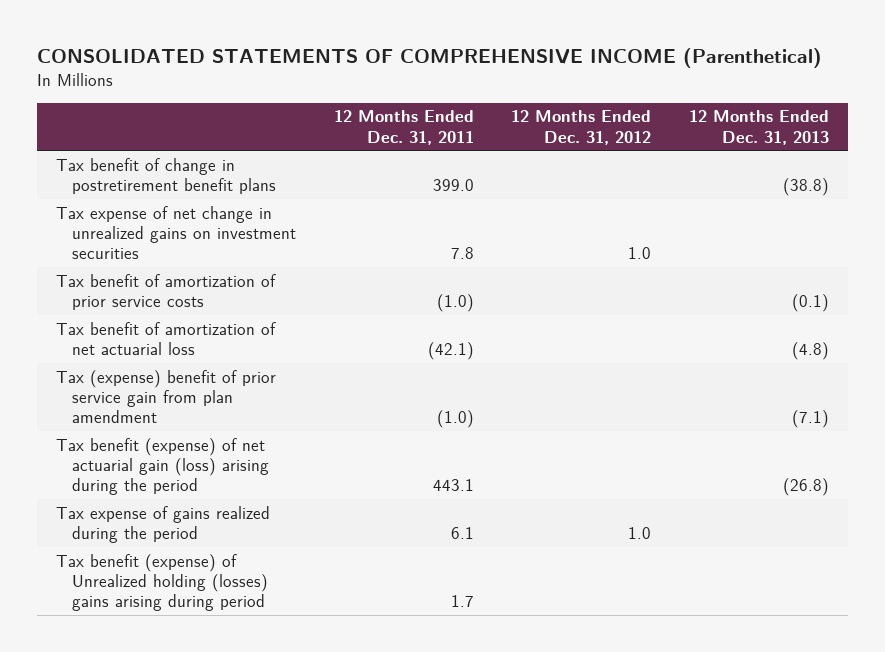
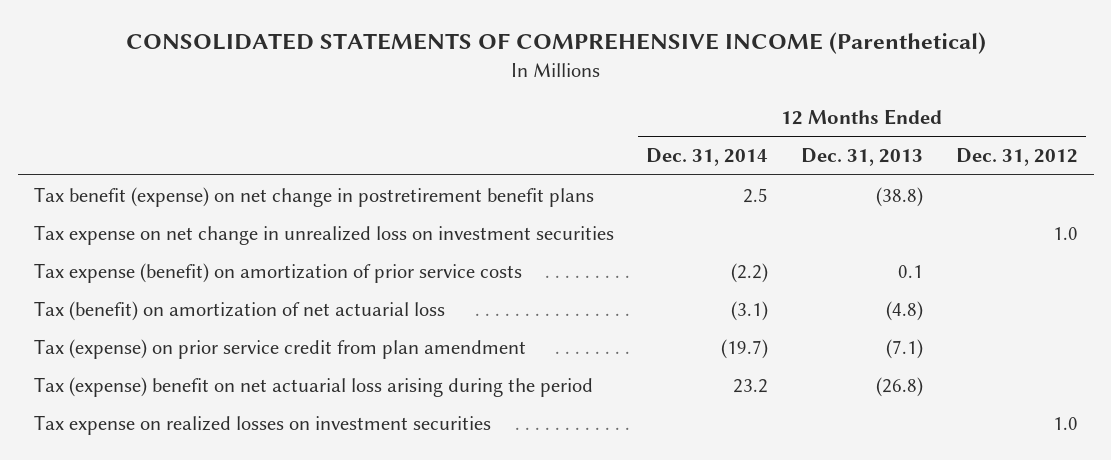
- | 12 Months Ended Dec. 31, 2011 | 12 Months Ended Dec. 31, 2012 | 12 Months Ended Dec. 31, 2013
+ | 12 Months Ended Dec. 31, 2014 | 12 Months Ended Dec. 31, 2013 | 12 Months Ended Dec. 31, 2012
- Tax benefit of change in postretirement benefit plans | 399.0 | | (38.8)
- Tax expense of net change in unrealized gains on investment securities | 7.8 | 1.0 |
- Tax benefit of amortization of prior service costs | (1.0) | | (0.1)
- Tax benefit of amortization of net actuarial loss | (42.1) | | (4.8)
- Tax (expense) benefit of prior service gain from plan amendment | (1.0) | | (7.1)
- Tax benefit (expense) of net actuarial gain (loss) arising during the period | 443.1 | | (26.8)
- Tax expense of gains realized during the period | 6.1 | 1.0 |
- Tax benefit (expense) of Unrealized holding (losses) gains arising during period | 1.7 | |
+ Tax benefit (expense) on net change in postretirement benefit plans | 2.5 | (38.8) |
+ Tax expense on net change in unrealized loss on investment securities | | | 1.0
+ Tax expense (benefit) on amortization of prior service costs | (2.2) | 0.1 |
+ Tax (benefit) on amortization of net actuarial loss | (3.1) | (4.8) |
+ Tax (expense) on prior service credit from plan amendment | (19.7) | (7.1) |
+ Tax (expense) benefit on net actuarial loss arising during the period | 23.2 | (26.8) |
+ Tax expense on realized losses on investment securities | | | 1.0

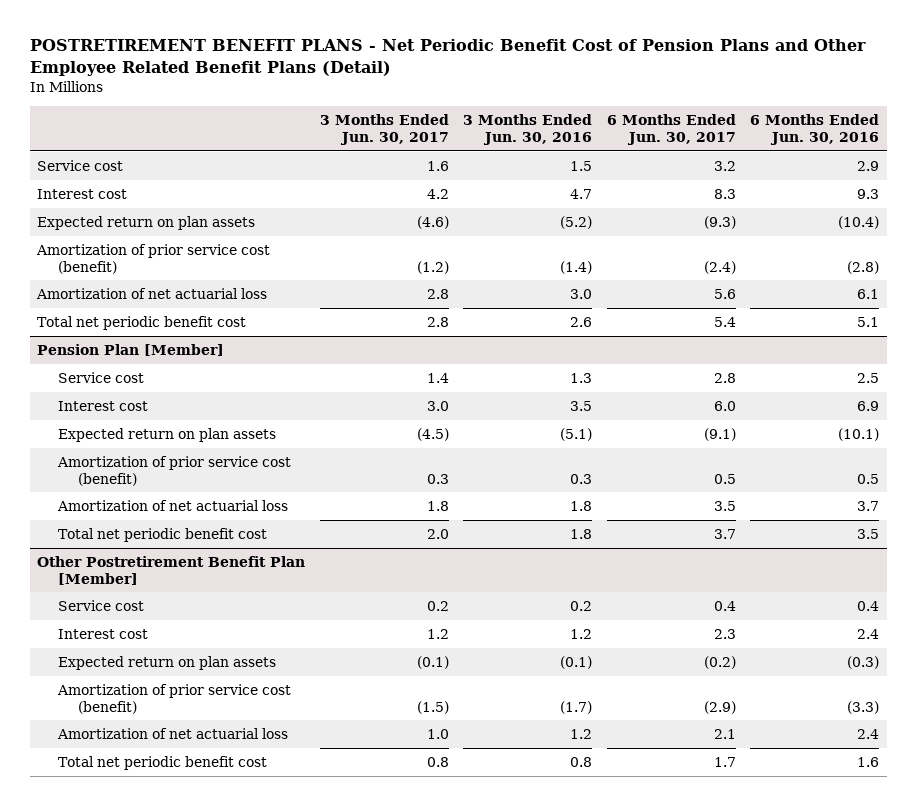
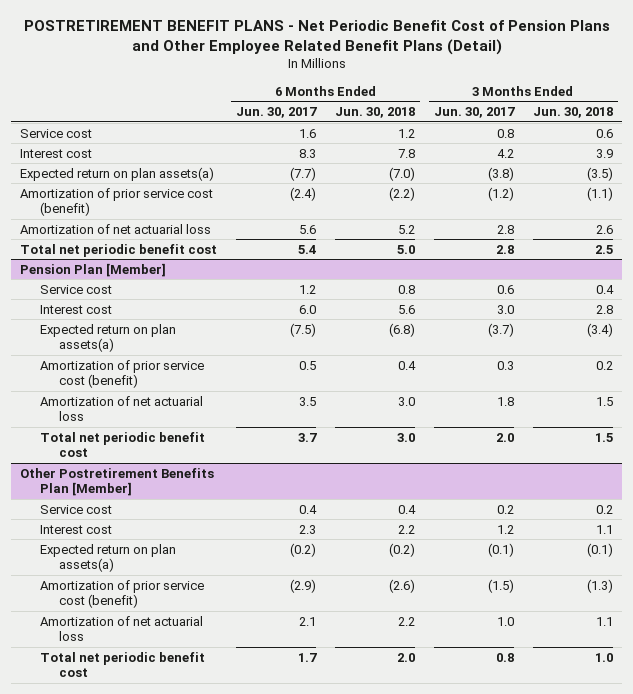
- | 3 Months Ended Jun. 30, 2017 | 3 Months Ended Jun. 30, 2016 | 6 Months Ended Jun. 30, 2017 | 6 Months Ended Jun. 30, 2016
+ | 6 Months Ended Jun. 30, 2017 | 6 Months Ended Jun. 30, 2018 | 3 Months Ended Jun. 30, 2017 | 3 Months Ended Jun. 30, 2018
- Service cost | 1.6 | 1.5 | 3.2 | 2.9
+ Service cost | 1.6 | 1.2 | 0.8 | 0.6
- Expected return on plan assets | (4.6) | (5.2) | (9.3) | (10.4)
+ Expected return on plan assets(a) | (7.7) | (7.0) | (3.8) | (3.5)
@ Pension Plan [Member]
- Service cost | 1.4 | 1.3 | 2.8 | 2.5
+ Service cost | 1.2 | 0.8 | 0.6 | 0.4
- Expected return on plan assets | (4.5) | (5.1) | (9.1) | (10.1)
+ Expected return on plan assets(a) | (7.5) | (6.8) | (3.7) | (3.4)
- Other Postretirement Benefit Plan [Member]
+ Other Postretirement Benefits Plan [Member]
- Expected return on plan assets | (0.1) | (0.1) | (0.2) | (0.3)
+ Expected return on plan assets(a) | (0.2) | (0.2) | (0.1) | (0.1)

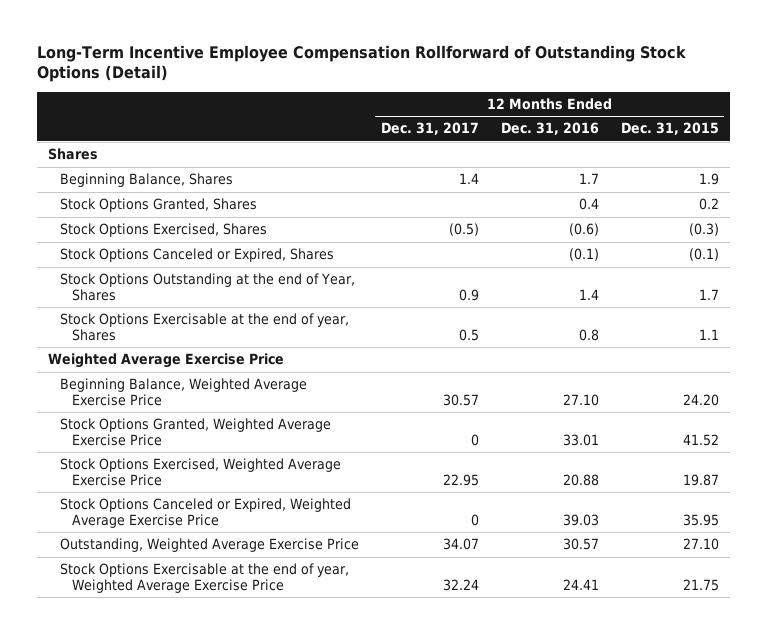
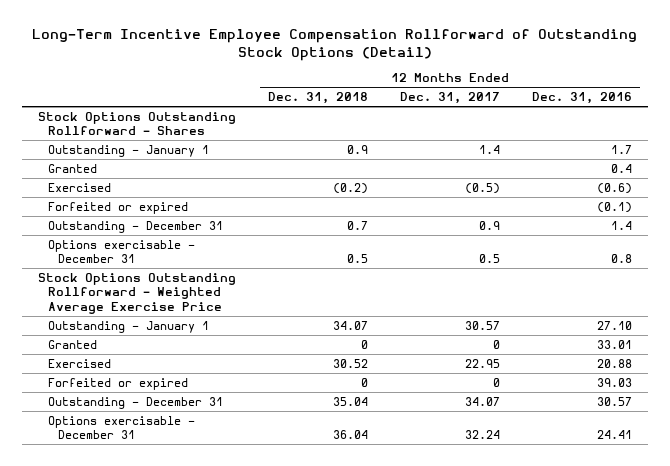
- | 12 Months Ended Dec. 31, 2017 | 12 Months Ended Dec. 31, 2016 | 12 Months Ended Dec. 31, 2015
+ | 12 Months Ended Dec. 31, 2018 | 12 Months Ended Dec. 31, 2017 | 12 Months Ended Dec. 31, 2016
- Shares
- Beginning Balance, Shares | 1.4 | 1.7 | 1.9
- Stock Options Granted, Shares | | 0.4 | 0.2
- Stock Options Exercised, Shares | (0.5) | (0.6) | (0.3)
- Stock Options Canceled or Expired, Shares | | (0.1) | (0.1)
- Stock Options Outstanding at the end of Year, Shares | 0.9 | 1.4 | 1.7
- Stock Options Exercisable at the end of year, Shares | 0.5 | 0.8 | 1.1
- Weighted Average Exercise Price
- Beginning Balance, Weighted Average Exercise Price | 30.57 | 27.10 | 24.20
- Stock Options Granted, Weighted Average Exercise Price | 0 | 33.01 | 41.52
- Stock Options Exercised, Weighted Average Exercise Price | 22.95 | 20.88 | 19.87
- Stock Options Canceled or Expired, Weighted Average Exercise Price | 0 | 39.03 | 35.95
- Outstanding, Weighted Average Exercise Price | 34.07 | 30.57 | 27.10
- Stock Options Exercisable at the end of year, Weighted Average Exercise Price | 32.24 | 24.41 | 21.75
+ Stock Options Outstanding Rollforward - Shares
+ Outstanding - January 1 | 0.9 | 1.4 | 1.7
+ Granted | | | 0.4
+ Exercised | (0.2) | (0.5) | (0.6)
+ Forfeited or expired | | | (0.1)
+ Outstanding - December 31 | 0.7 | 0.9 | 1.4
+ Options exercisable - December 31 | 0.5 | 0.5 | 0.8
+ Stock Options Outstanding Rollforward - Weighted Average Exercise Price
+ Outstanding - January 1 | 34.07 | 30.57 | 27.10
+ Granted | 0 | 0 | 33.01
+ Exercised | 30.52 | 22.95 | 20.88
+ Forfeited or expired | 0 | 0 | 39.03
+ Outstanding - December 31 | 35.04 | 34.07 | 30.57
+ Options exercisable - December 31 | 36.04 | 32.24 | 24.41

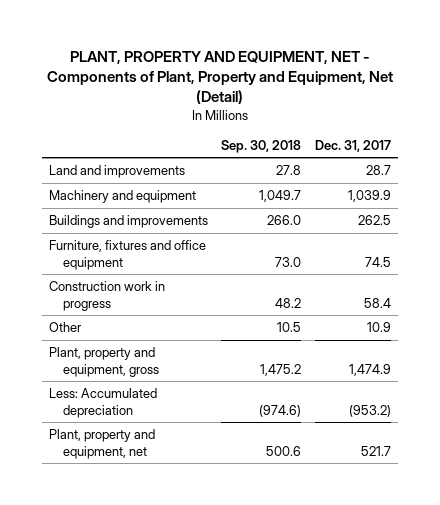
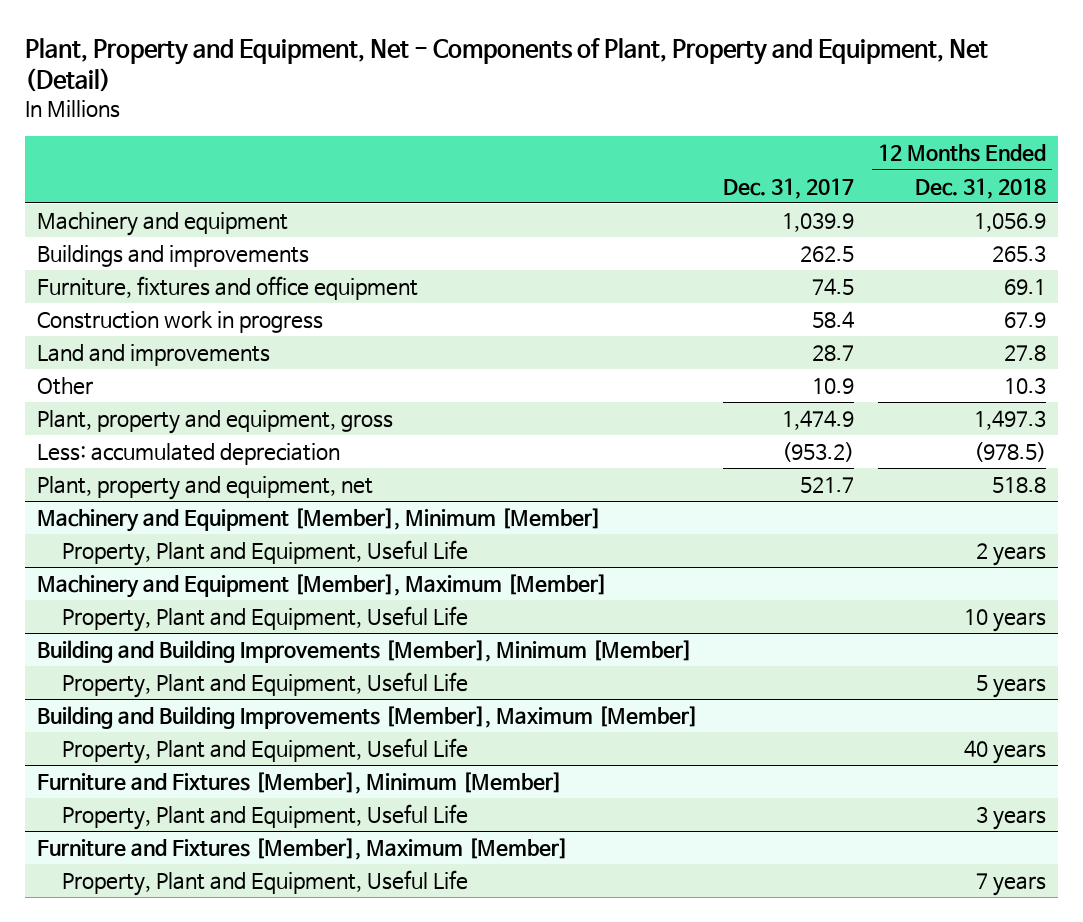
- PLANT, PROPERTY AND EQUIPMENT, NET - Components of Plant, Property and Equipment, Net (Detail)
+ Plant, Property and Equipment, Net - Components of Plant, Property and Equipment, Net (Detail)
- | Sep. 30, 2018 | Dec. 31, 2017
+ | Dec. 31, 2017 | 12 Months Ended Dec. 31, 2018
moved down: Land and improvements | 28.7 | 27.8
- Less: Accumulated depreciation | (974.6) | (953.2)
+ Less: accumulated depreciation | (953.2) | (978.5)
+ Machinery and Equipment [Member], Minimum [Member]
+ Property, Plant and Equipment, Useful Life | | 2 years
+ Machinery and Equipment [Member], Maximum [Member]
+ Property, Plant and Equipment, Useful Life | | 10 years
+ Building and Building Improvements [Member], Minimum [Member]
+ Property, Plant and Equipment, Useful Life | | 5 years
+ Building and Building Improvements [Member], Maximum [Member]
+ Property, Plant and Equipment, Useful Life | | 40 years
+ Furniture and Fixtures [Member], Minimum [Member]
+ Property, Plant and Equipment, Useful Life | | 3 years
+ Furniture and Fixtures [Member], Maximum [Member]
+ Property, Plant and Equipment, Useful Life | | 7 years

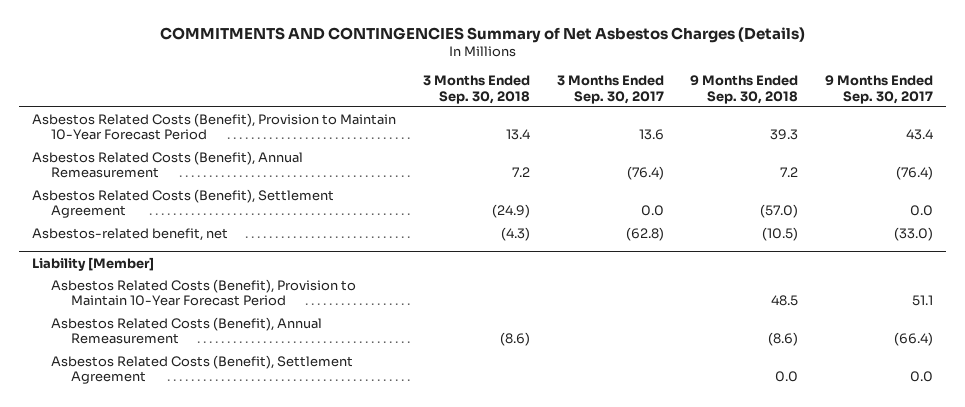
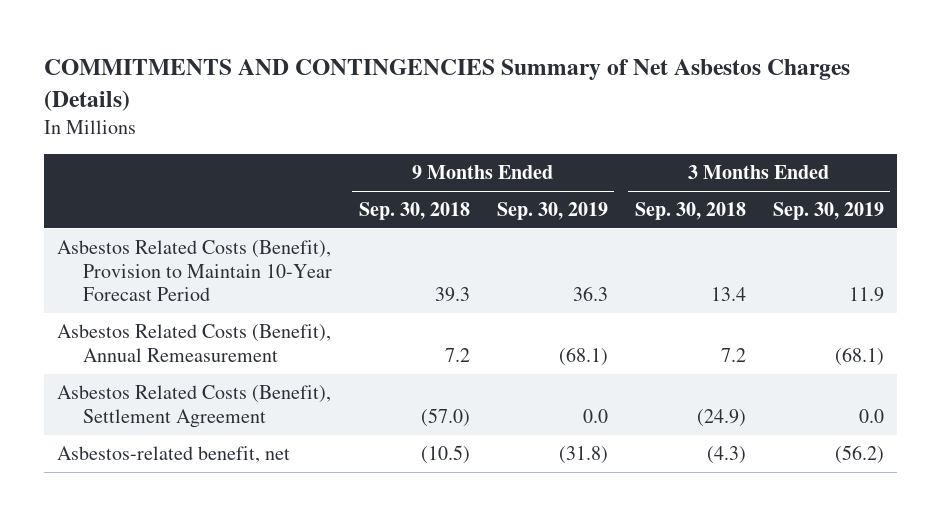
- | 3 Months Ended Sep. 30, 2018 | 3 Months Ended Sep. 30, 2017 | 9 Months Ended Sep. 30, 2018 | 9 Months Ended Sep. 30, 2017
+ | 9 Months Ended Sep. 30, 2018 | 9 Months Ended Sep. 30, 2019 | 3 Months Ended Sep. 30, 2018 | 3 Months Ended Sep. 30, 2019
- Liability [Member]
- Asbestos Related Costs (Benefit), Provision to Maintain 10-Year Forecast Period | | | 48.5 | 51.1
- Asbestos Related Costs (Benefit), Annual Remeasurement | (8.6) | | (8.6) | (66.4)
- Asbestos Related Costs (Benefit), Settlement Agreement | | | 0.0 | 0.0

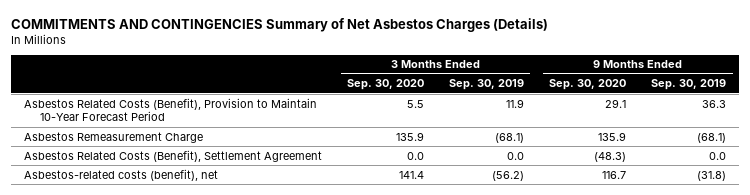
- | 9 Months Ended Sep. 30, 2018 | 9 Months Ended Sep. 30, 2019 | 3 Months Ended Sep. 30, 2018 | 3 Months Ended Sep. 30, 2019
+ | 3 Months Ended Sep. 30, 2020 | 3 Months Ended Sep. 30, 2019 | 9 Months Ended Sep. 30, 2020 | 9 Months Ended Sep. 30, 2019
- Asbestos Related Costs (Benefit), Annual Remeasurement | 7.2 | (68.1) | 7.2 | (68.1)
+ Asbestos Remeasurement Charge | 135.9 | (68.1) | 135.9 | (68.1)
- Asbestos-related benefit, net | (10.5) | (31.8) | (4.3) | (56.2)
+ Asbestos-related costs (benefit), net | 141.4 | (56.2) | 116.7 | (31.8)

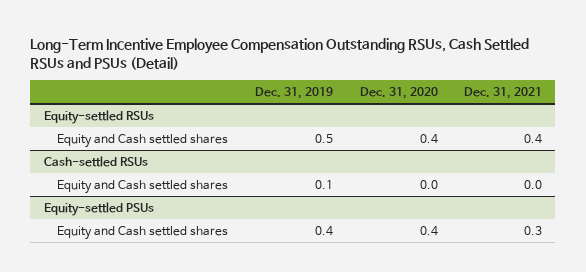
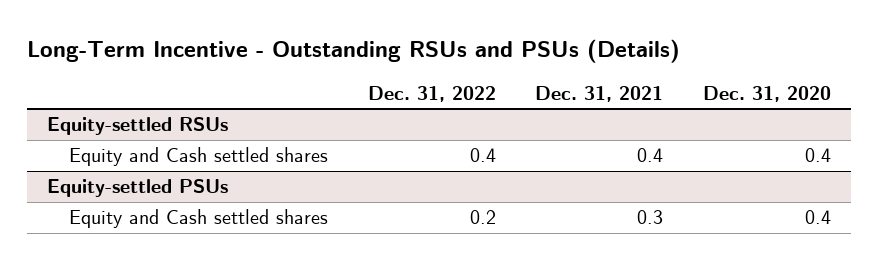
- Long-Term Incentive Employee Compensation Outstanding RSUs, Cash Settled RSUs and PSUs (Detail)
+ Long-Term Incentive - Outstanding RSUs and PSUs (Details)
- | Dec. 31, 2019 | Dec. 31, 2020 | Dec. 31, 2021
+ | Dec. 31, 2022 | Dec. 31, 2021 | Dec. 31, 2020
- Cash-settled RSUs
- Equity and Cash settled shares | 0.1 | 0.0 | 0.0

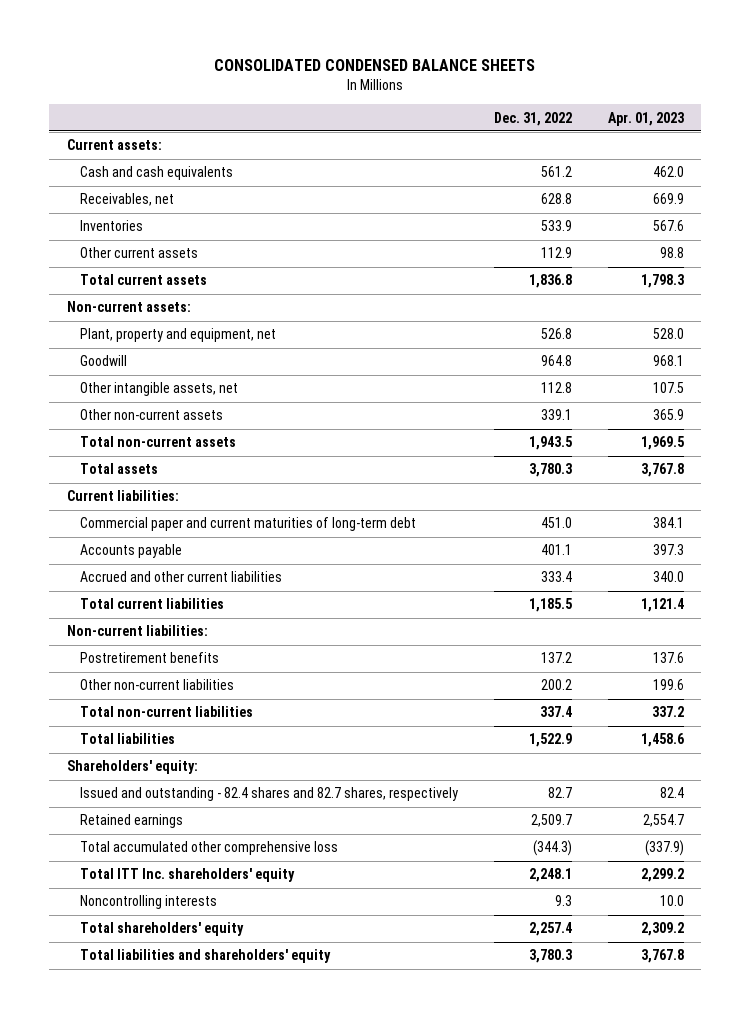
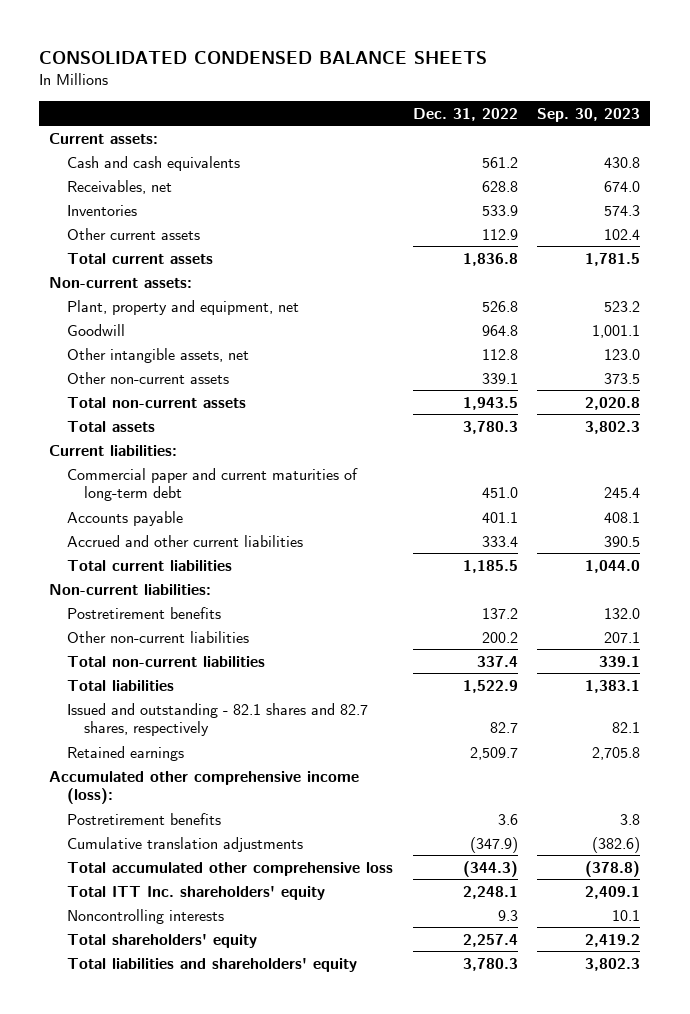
- | Dec. 31, 2022 | Apr. 01, 2023
+ | Dec. 31, 2022 | Sep. 30, 2023
- Shareholders' equity:
- Issued and outstanding - 82.4 shares and 82.7 shares, respectively | 82.7 | 82.4
+ Issued and outstanding - 82.1 shares and 82.7 shares, respectively | 82.7 | 82.1
+ Accumulated other comprehensive income (loss):
+ Postretirement benefits | 3.6 | 3.8
+ Cumulative translation adjustments | (347.9) | (382.6)

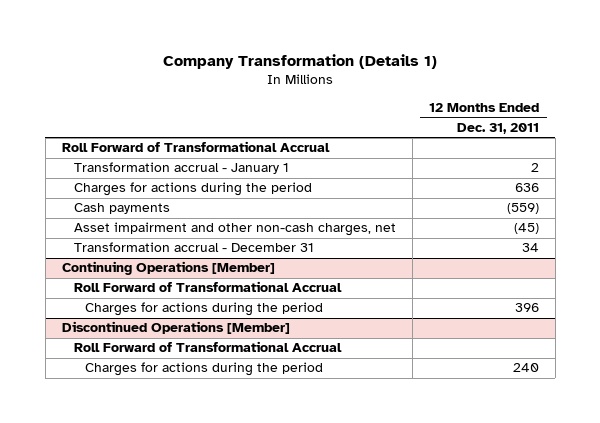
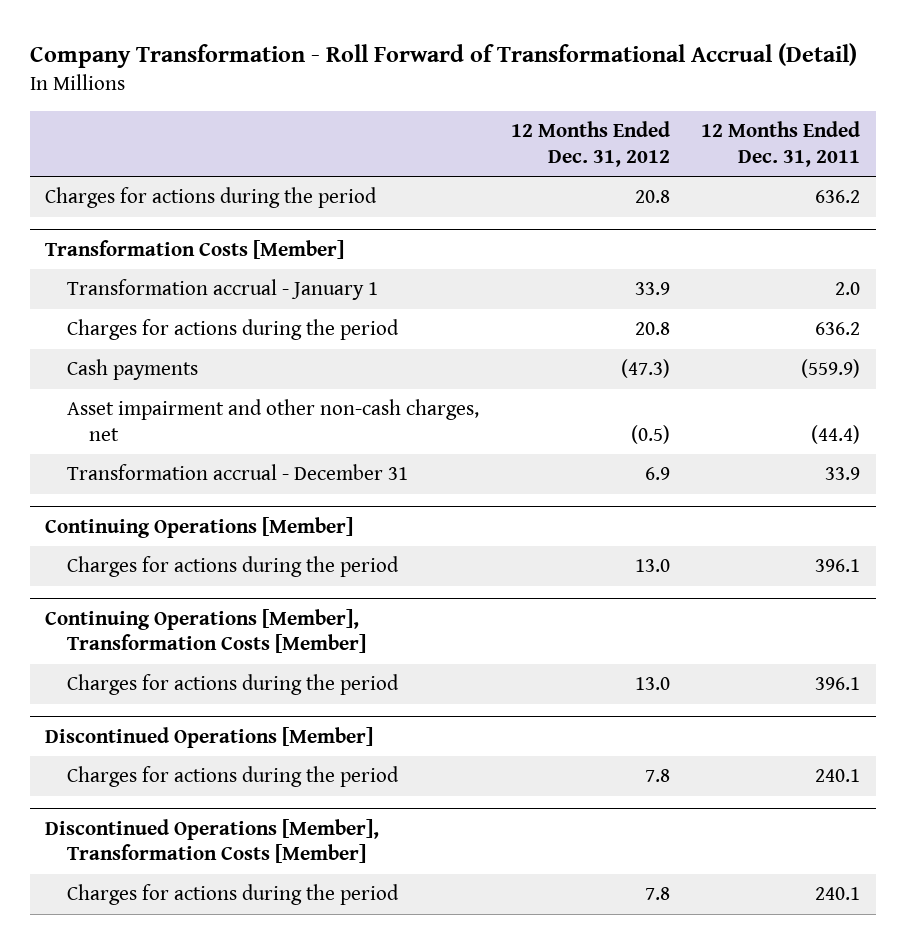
- Company Transformation (Details 1)
+ Company Transformation - Roll Forward of Transformational Accrual (Detail)
- | 12 Months Ended Dec. 31, 2011
+ | 12 Months Ended Dec. 31, 2012 | 12 Months Ended Dec. 31, 2011
- Roll Forward of Transformational Accrual
- Transformation accrual - January 1 | 2
- Charges for actions during the period | 636
- Cash payments | (559)
- Asset impairment and other non-cash charges, net | (45)
- Transformation accrual - December 31 | 34
+ Charges for actions during the period | 20.8 | 636.2
+ Transformation Costs [Member]
+ Transformation accrual - January 1 | 33.9 | 2.0
+ Charges for actions during the period | 20.8 | 636.2
+ Cash payments | (47.3) | (559.9)
+ Asset impairment and other non-cash charges, net | (0.5) | (44.4)
+ Transformation accrual - December 31 | 6.9 | 33.9
@ Continuing Operations [Member]
- Roll Forward of Transformational Accrual
- Charges for actions during the period | 396
+ Charges for actions during the period | 13.0 | 396.1
+ Continuing Operations [Member], Transformation Costs [Member]
+ Charges for actions during the period | 13.0 | 396.1
@ Discontinued Operations [Member]
- Roll Forward of Transformational Accrual
- Charges for actions during the period | 240
+ Charges for actions during the period | 7.8 | 240.1
+ Discontinued Operations [Member], Transformation Costs [Member]
+ Charges for actions during the period | 7.8 | 240.1

